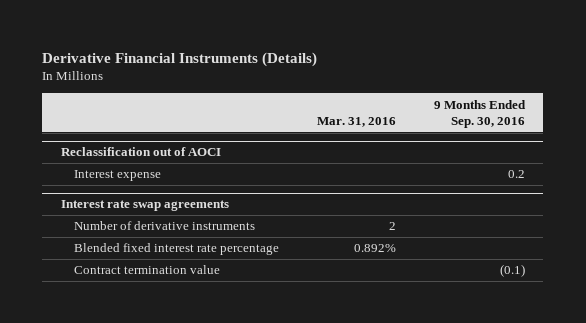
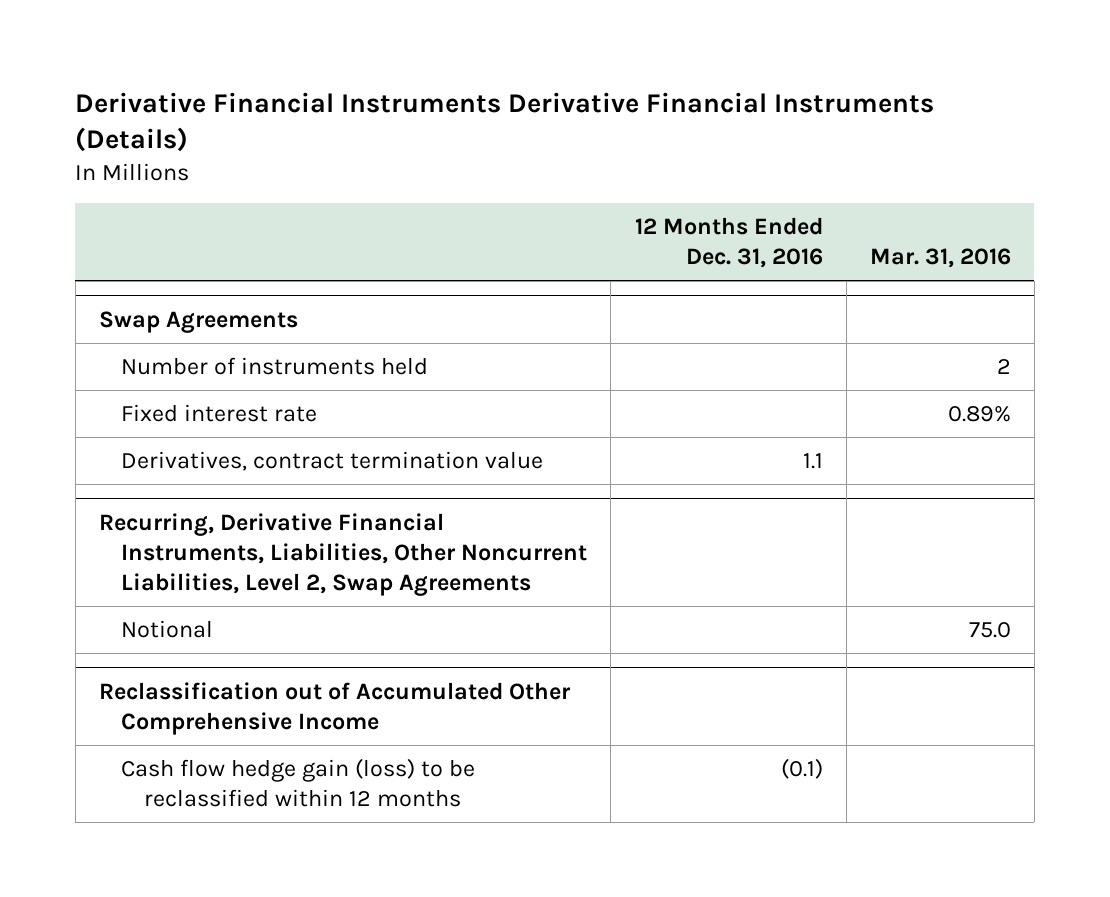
- Derivative Financial Instruments (Details)
+ Derivative Financial Instruments Derivative Financial Instruments (Details)
- | Mar. 31, 2016 | 9 Months Ended Sep. 30, 2016
+ | 12 Months Ended Dec. 31, 2016 | Mar. 31, 2016
- Reclassification out of AOCI
- Interest expense | | 0.2
- Interest rate swap agreements
- Number of derivative instruments | 2 |
- Blended fixed interest rate percentage | 0.892% |
- Contract termination value | | (0.1)
+ Swap Agreements
+ Number of instruments held | | 2
+ Fixed interest rate | | 0.89%
+ Derivatives, contract termination value | 1.1 |
+ Recurring, Derivative Financial Instruments, Liabilities, Other Noncurrent Liabilities, Level 2, Swap Agreements
+ Notional | | 75.0
+ Reclassification out of Accumulated Other Comprehensive Income
+ Cash flow hedge gain (loss) to be reclassified within 12 months | (0.1) |

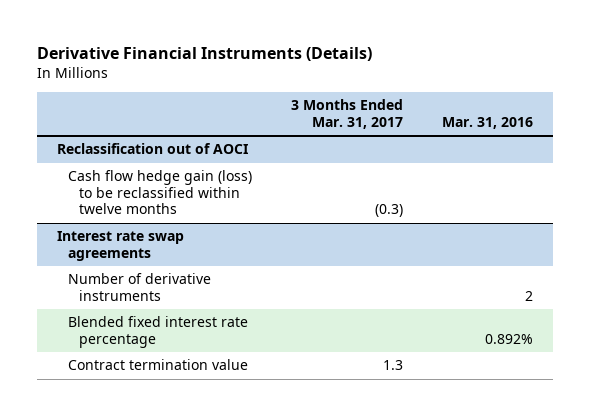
- Derivative Financial Instruments Derivative Financial Instruments (Details)
+ Derivative Financial Instruments (Details)
- | 12 Months Ended Dec. 31, 2016 | Mar. 31, 2016
+ | 3 Months Ended Mar. 31, 2017 | Mar. 31, 2016
- Swap Agreements
- Number of instruments held | | 2
- Fixed interest rate | | 0.89%
- Derivatives, contract termination value | 1.1 |
- Recurring, Derivative Financial Instruments, Liabilities, Other Noncurrent Liabilities, Level 2, Swap Agreements
- Notional | | 75.0
- Reclassification out of Accumulated Other Comprehensive Income
- Cash flow hedge gain (loss) to be reclassified within 12 months | (0.1) |
+ Reclassification out of AOCI
+ Cash flow hedge gain (loss) to be reclassified within twelve months | (0.3) |
+ Interest rate swap agreements
+ Number of derivative instruments | | 2
+ Blended fixed interest rate percentage | | 0.892%
+ Contract termination value | 1.3 |

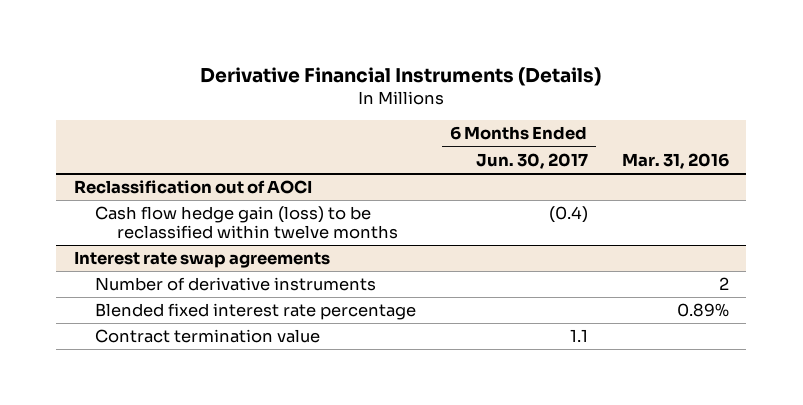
- | 3 Months Ended Mar. 31, 2017 | Mar. 31, 2016
+ | 6 Months Ended Jun. 30, 2017 | Mar. 31, 2016
@ Interest rate swap agreements
- Blended fixed interest rate percentage | | 0.892%
+ Blended fixed interest rate percentage | | 0.89%

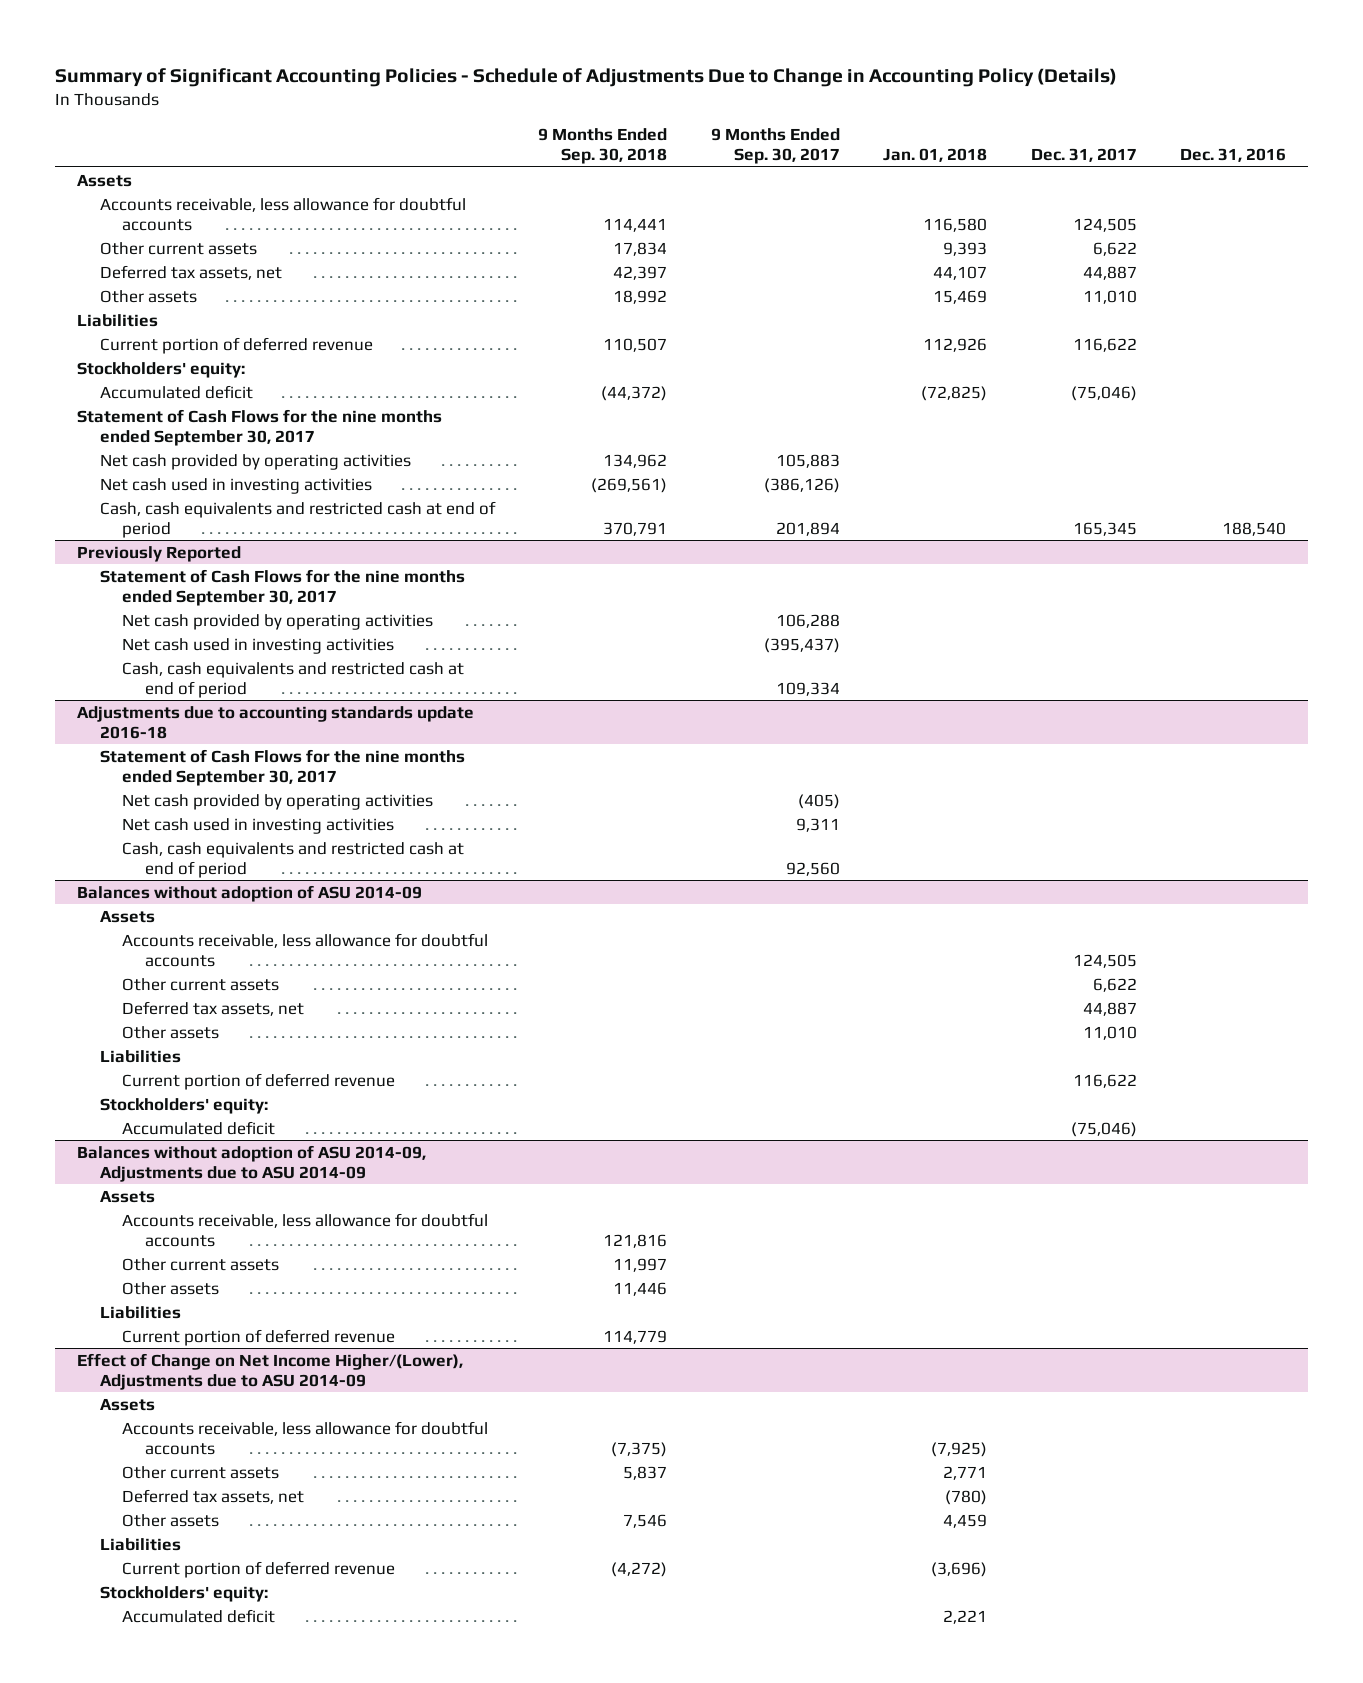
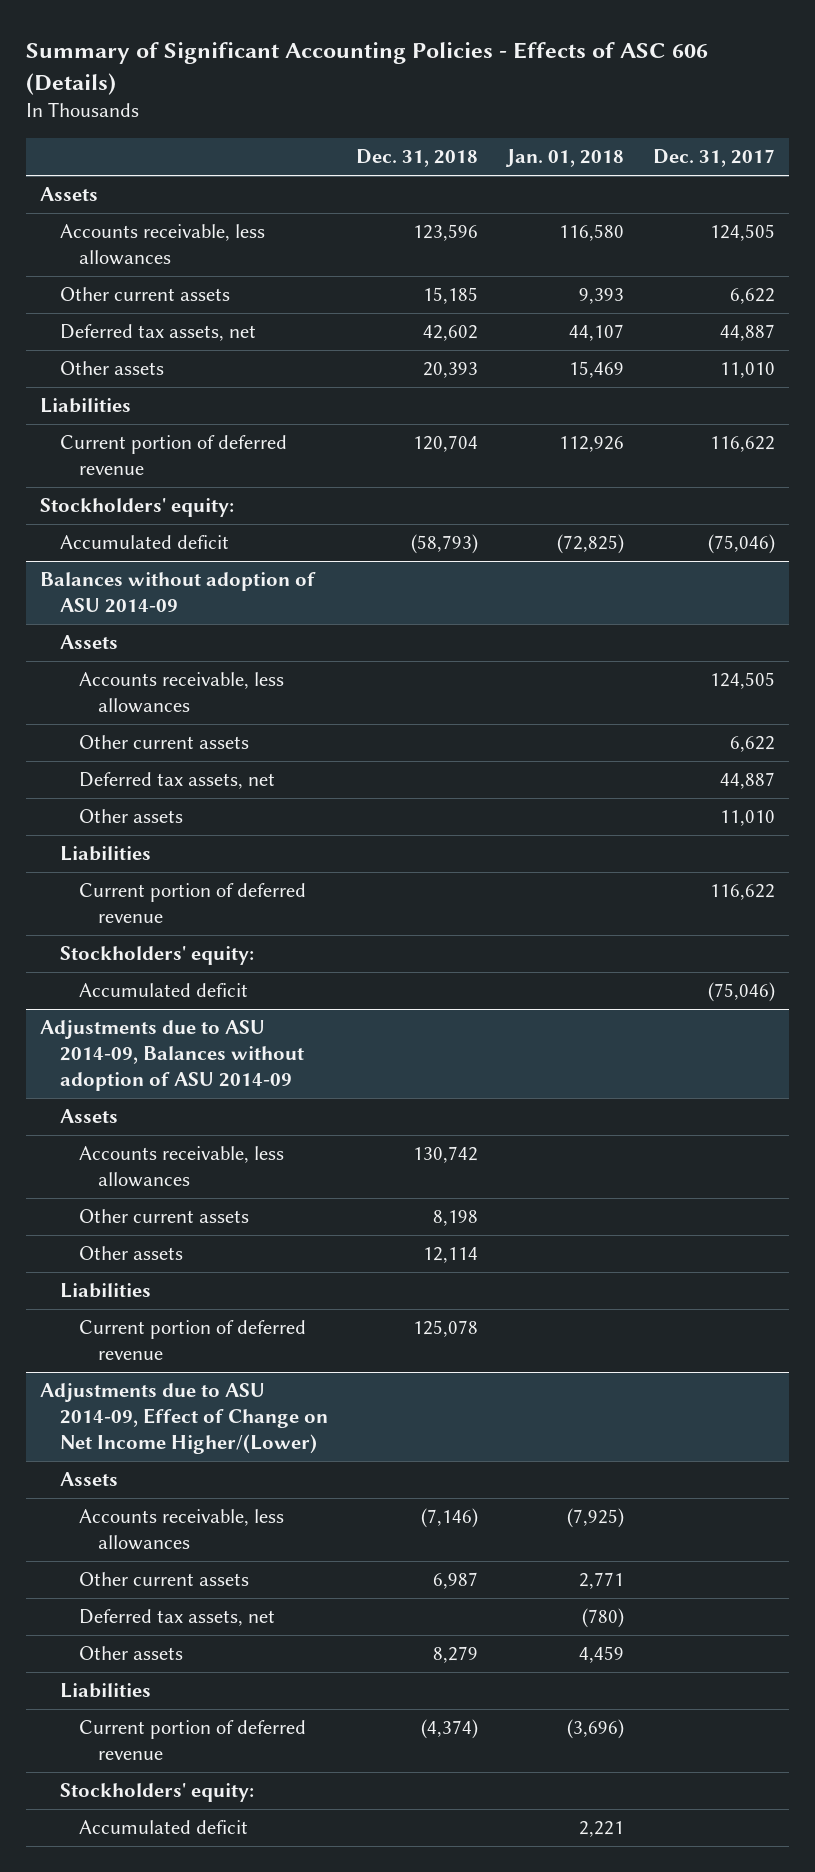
- Summary of Significant Accounting Policies - Schedule of Adjustments Due to Change in Accounting Policy (Details)
+ Summary of Significant Accounting Policies - Effects of ASC 606 (Details)
- | 9 Months Ended Sep. 30, 2018 | 9 Months Ended Sep. 30, 2017 | Jan. 01, 2018 | Dec. 31, 2017 | Dec. 31, 2016
+ | Dec. 31, 2018 | Jan. 01, 2018 | Dec. 31, 2017
- Accounts receivable, less allowance for doubtful accounts | 114,441 | | 116,580 | 124,505 |
+ Accounts receivable, less allowances | 123,596 | 116,580 | 124,505
- Statement of Cash Flows for the nine months ended September 30, 2017
- Net cash provided by operating activities | 134,962 | 105,883 | | |
- Net cash used in investing activities | (269,561) | (386,126) | | |
- Cash, cash equivalents and restricted cash at end of period | 370,791 | 201,894 | | 165,345 | 188,540
- Previously Reported
- Statement of Cash Flows for the nine months ended September 30, 2017
- Net cash provided by operating activities | | 106,288 | | |
- Net cash used in investing activities | | (395,437) | | |
- Cash, cash equivalents and restricted cash at end of period | | 109,334 | | |
- Adjustments due to accounting standards update 2016-18
- Statement of Cash Flows for the nine months ended September 30, 2017
- Net cash provided by operating activities | | (405) | | |
- Net cash used in investing activities | | 9,311 | | |
- Cash, cash equivalents and restricted cash at end of period | | 92,560 | | |
@ Balances without adoption of ASU 2014-09
- Accounts receivable, less allowance for doubtful accounts | | | | 124,505 |
+ Accounts receivable, less allowances | | | 124,505
- Balances without adoption of ASU 2014-09, Adjustments due to ASU 2014-09
+ Adjustments due to ASU 2014-09, Balances without adoption of ASU 2014-09
- Accounts receivable, less allowance for doubtful accounts | 121,816 | | | |
+ Accounts receivable, less allowances | 130,742 | |
- Effect of Change on Net Income Higher/(Lower), Adjustments due to ASU 2014-09
+ Adjustments due to ASU 2014-09, Effect of Change on Net Income Higher/(Lower)
- Accounts receivable, less allowance for doubtful accounts | (7,375) | | (7,925) | |
+ Accounts receivable, less allowances | (7,146) | (7,925) |

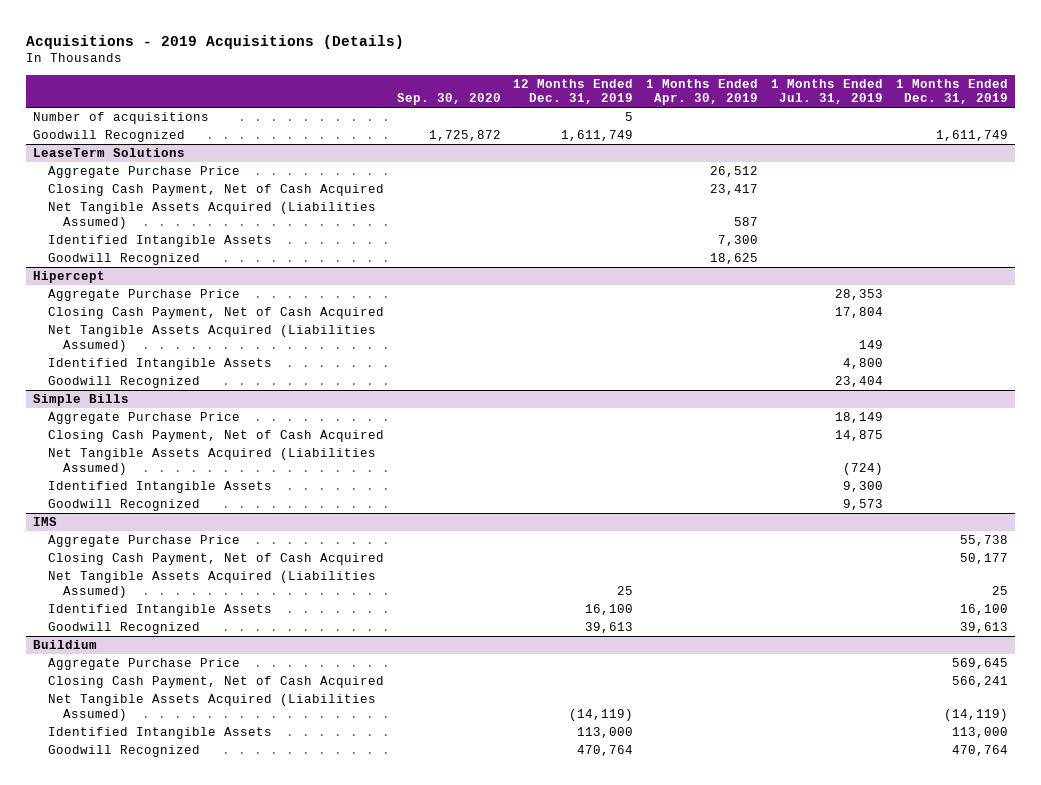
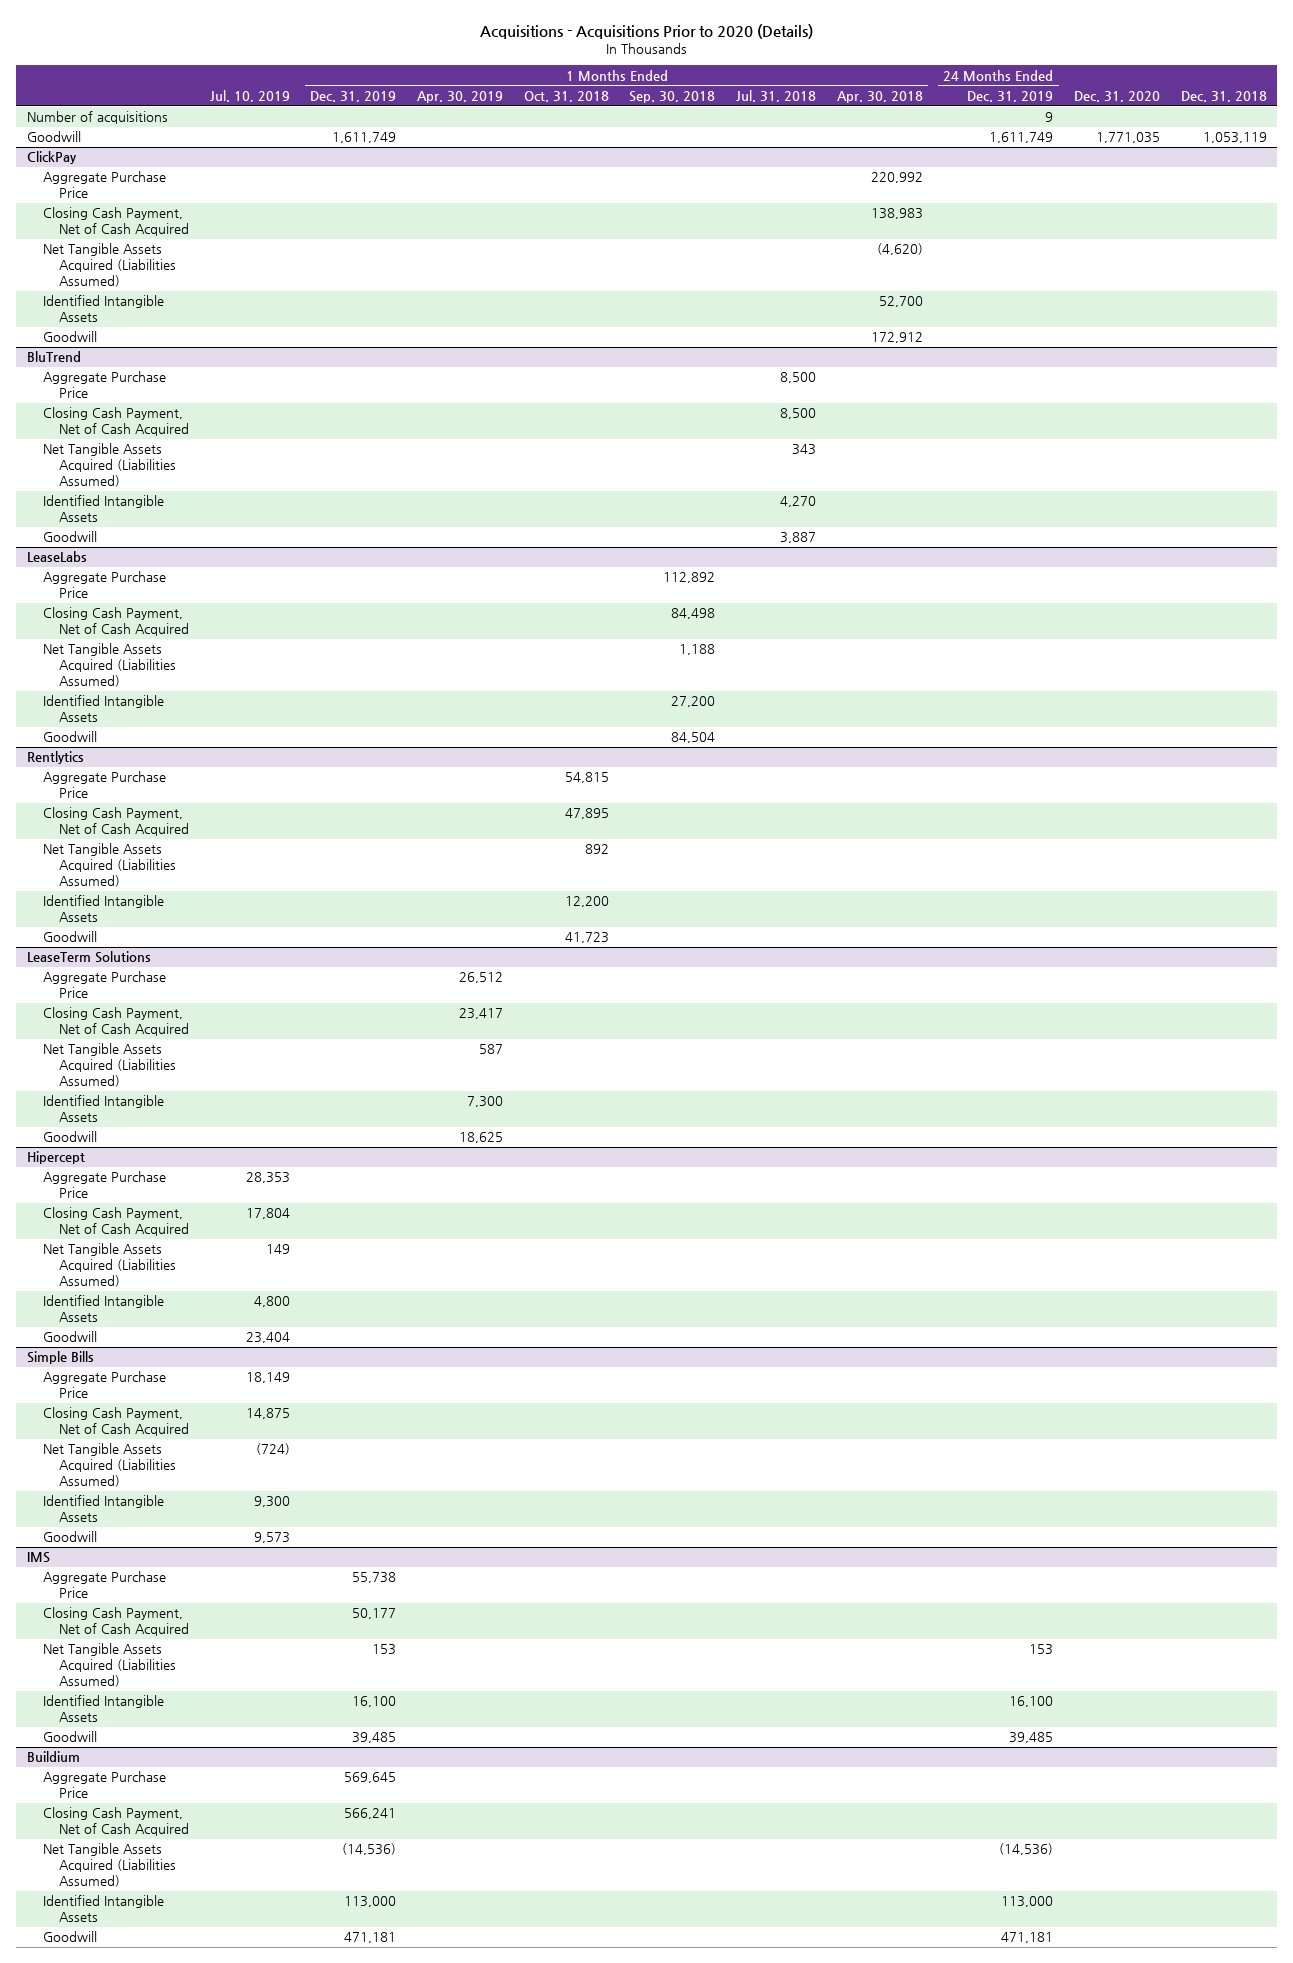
- Acquisitions - 2019 Acquisitions (Details)
+ Acquisitions - Acquisitions Prior to 2020 (Details)
- | Sep. 30, 2020 | 12 Months Ended Dec. 31, 2019 | 1 Months Ended Apr. 30, 2019 | 1 Months Ended Jul. 31, 2019 | 1 Months Ended Dec. 31, 2019
+ | Jul. 10, 2019 | 1 Months Ended Dec. 31, 2019 | 1 Months Ended Apr. 30, 2019 | 1 Months Ended Oct. 31, 2018 | 1 Months Ended Sep. 30, 2018 | 1 Months Ended Jul. 31, 2018 | 1 Months Ended Apr. 30, 2018 | 24 Months Ended Dec. 31, 2019 | Dec. 31, 2020 | Dec. 31, 2018
- Goodwill Recognized | 1,725,872 | 1,611,749 | | | 1,611,749
+ Goodwill | | 1,611,749 | | | | | | 1,611,749 | 1,771,035 | 1,053,119
+ ClickPay
+ Aggregate Purchase Price | | | | | | | 220,992 | | |
+ Closing Cash Payment, Net of Cash Acquired | | | | | | | 138,983 | | |
+ Net Tangible Assets Acquired (Liabilities Assumed) | | | | | | | (4,620) | | |
+ Identified Intangible Assets | | | | | | | 52,700 | | |
+ Goodwill | | | | | | | 172,912 | | |
+ BluTrend
+ Aggregate Purchase Price | | | | | | 8,500 | | | |
+ Closing Cash Payment, Net of Cash Acquired | | | | | | 8,500 | | | |
+ Net Tangible Assets Acquired (Liabilities Assumed) | | | | | | 343 | | | |
+ Identified Intangible Assets | | | | | | 4,270 | | | |
+ Goodwill | | | | | | 3,887 | | | |
+ LeaseLabs
+ Aggregate Purchase Price | | | | | 112,892 | | | | |
+ Closing Cash Payment, Net of Cash Acquired | | | | | 84,498 | | | | |
+ Net Tangible Assets Acquired (Liabilities Assumed) | | | | | 1,188 | | | | |
+ Identified Intangible Assets | | | | | 27,200 | | | | |
+ Goodwill | | | | | 84,504 | | | | |
+ Rentlytics
+ Aggregate Purchase Price | | | | 54,815 | | | | | |
+ Closing Cash Payment, Net of Cash Acquired | | | | 47,895 | | | | | |
+ Net Tangible Assets Acquired (Liabilities Assumed) | | | | 892 | | | | | |
+ Identified Intangible Assets | | | | 12,200 | | | | | |
+ Goodwill | | | | 41,723 | | | | | |
@ LeaseTerm Solutions
- Goodwill Recognized | | | 18,625 | |
+ Goodwill | | | 18,625 | | | | | | |
@ Hipercept
- Goodwill Recognized | | | | 23,404 |
+ Goodwill | 23,404 | | | | | | | | |
@ Simple Bills
- Goodwill Recognized | | | | 9,573 |
+ Goodwill | 9,573 | | | | | | | | |
@ IMS
- Net Tangible Assets Acquired (Liabilities Assumed) | | 25 | | | 25
+ Net Tangible Assets Acquired (Liabilities Assumed) | | 153 | | | | | | 153 | |
- Goodwill Recognized | | 39,613 | | | 39,613
+ Goodwill | | 39,485 | | | | | | 39,485 | |
@ Buildium
- Net Tangible Assets Acquired (Liabilities Assumed) | | (14,119) | | | (14,119)
+ Net Tangible Assets Acquired (Liabilities Assumed) | | (14,536) | | | | | | (14,536) | |
- Goodwill Recognized | | 470,764 | | | 470,764
+ Goodwill | | 471,181 | | | | | | 471,181 | |

